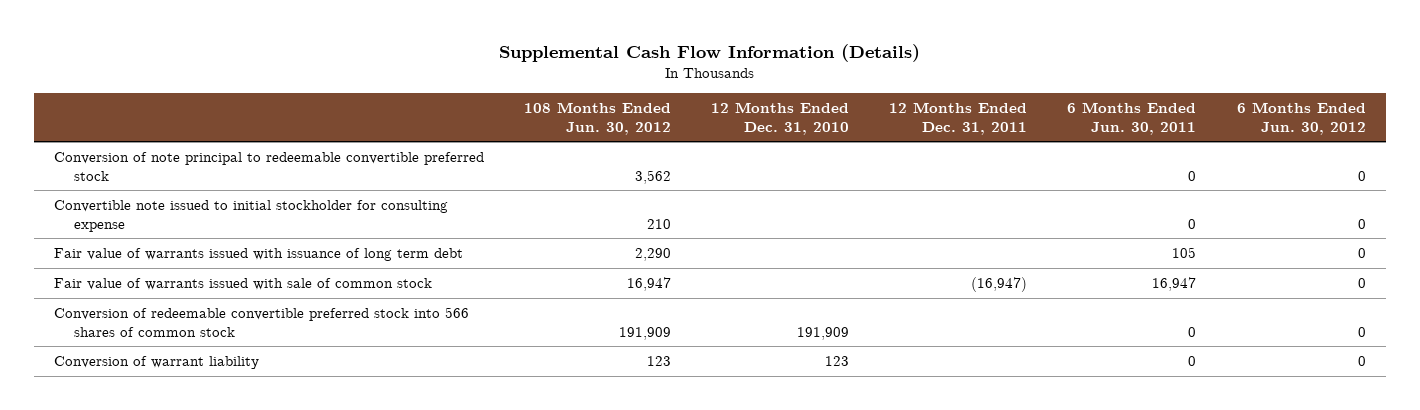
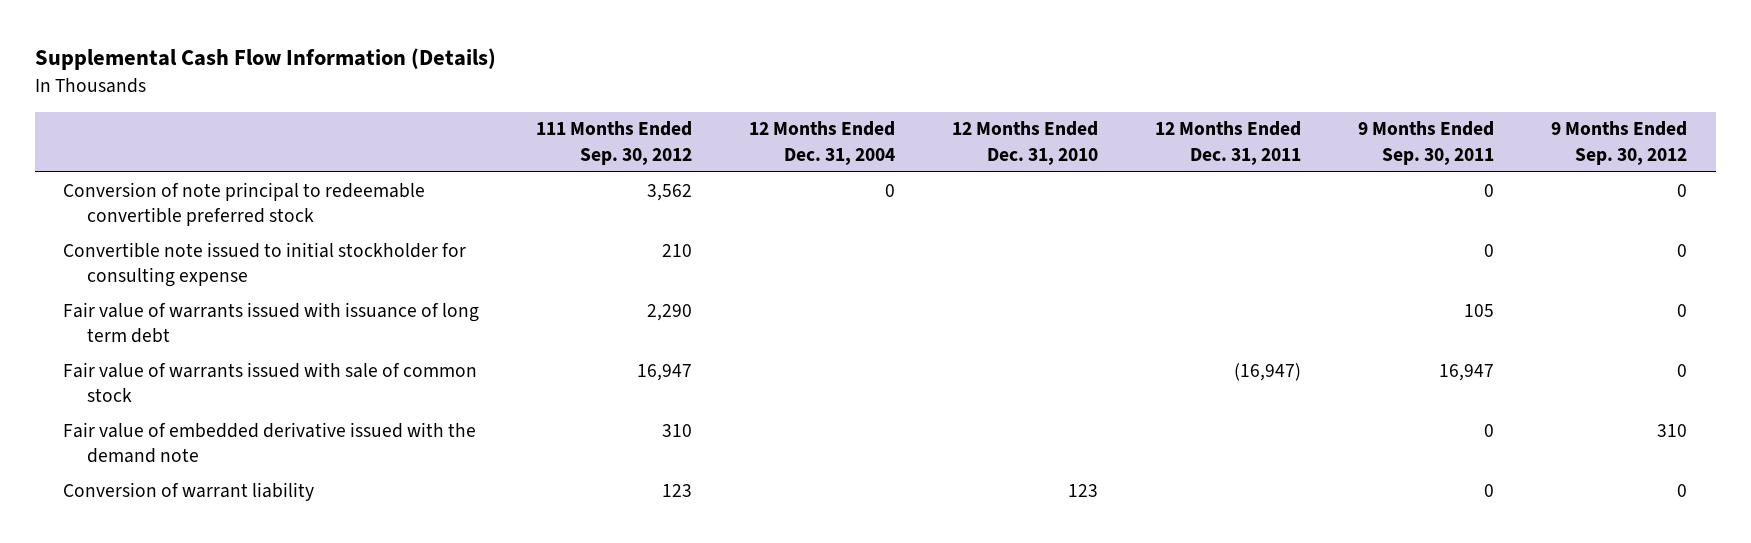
- | 108 Months Ended Jun. 30, 2012 | 12 Months Ended Dec. 31, 2010 | 12 Months Ended Dec. 31, 2011 | 6 Months Ended Jun. 30, 2011 | 6 Months Ended Jun. 30, 2012
+ | 111 Months Ended Sep. 30, 2012 | 12 Months Ended Dec. 31, 2004 | 12 Months Ended Dec. 31, 2010 | 12 Months Ended Dec. 31, 2011 | 9 Months Ended Sep. 30, 2011 | 9 Months Ended Sep. 30, 2012
- Conversion of redeemable convertible preferred stock into 566 shares of common stock | 191,909 | 191,909 | | 0 | 0
+ Fair value of embedded derivative issued with the demand note | 310 | | | | 0 | 310

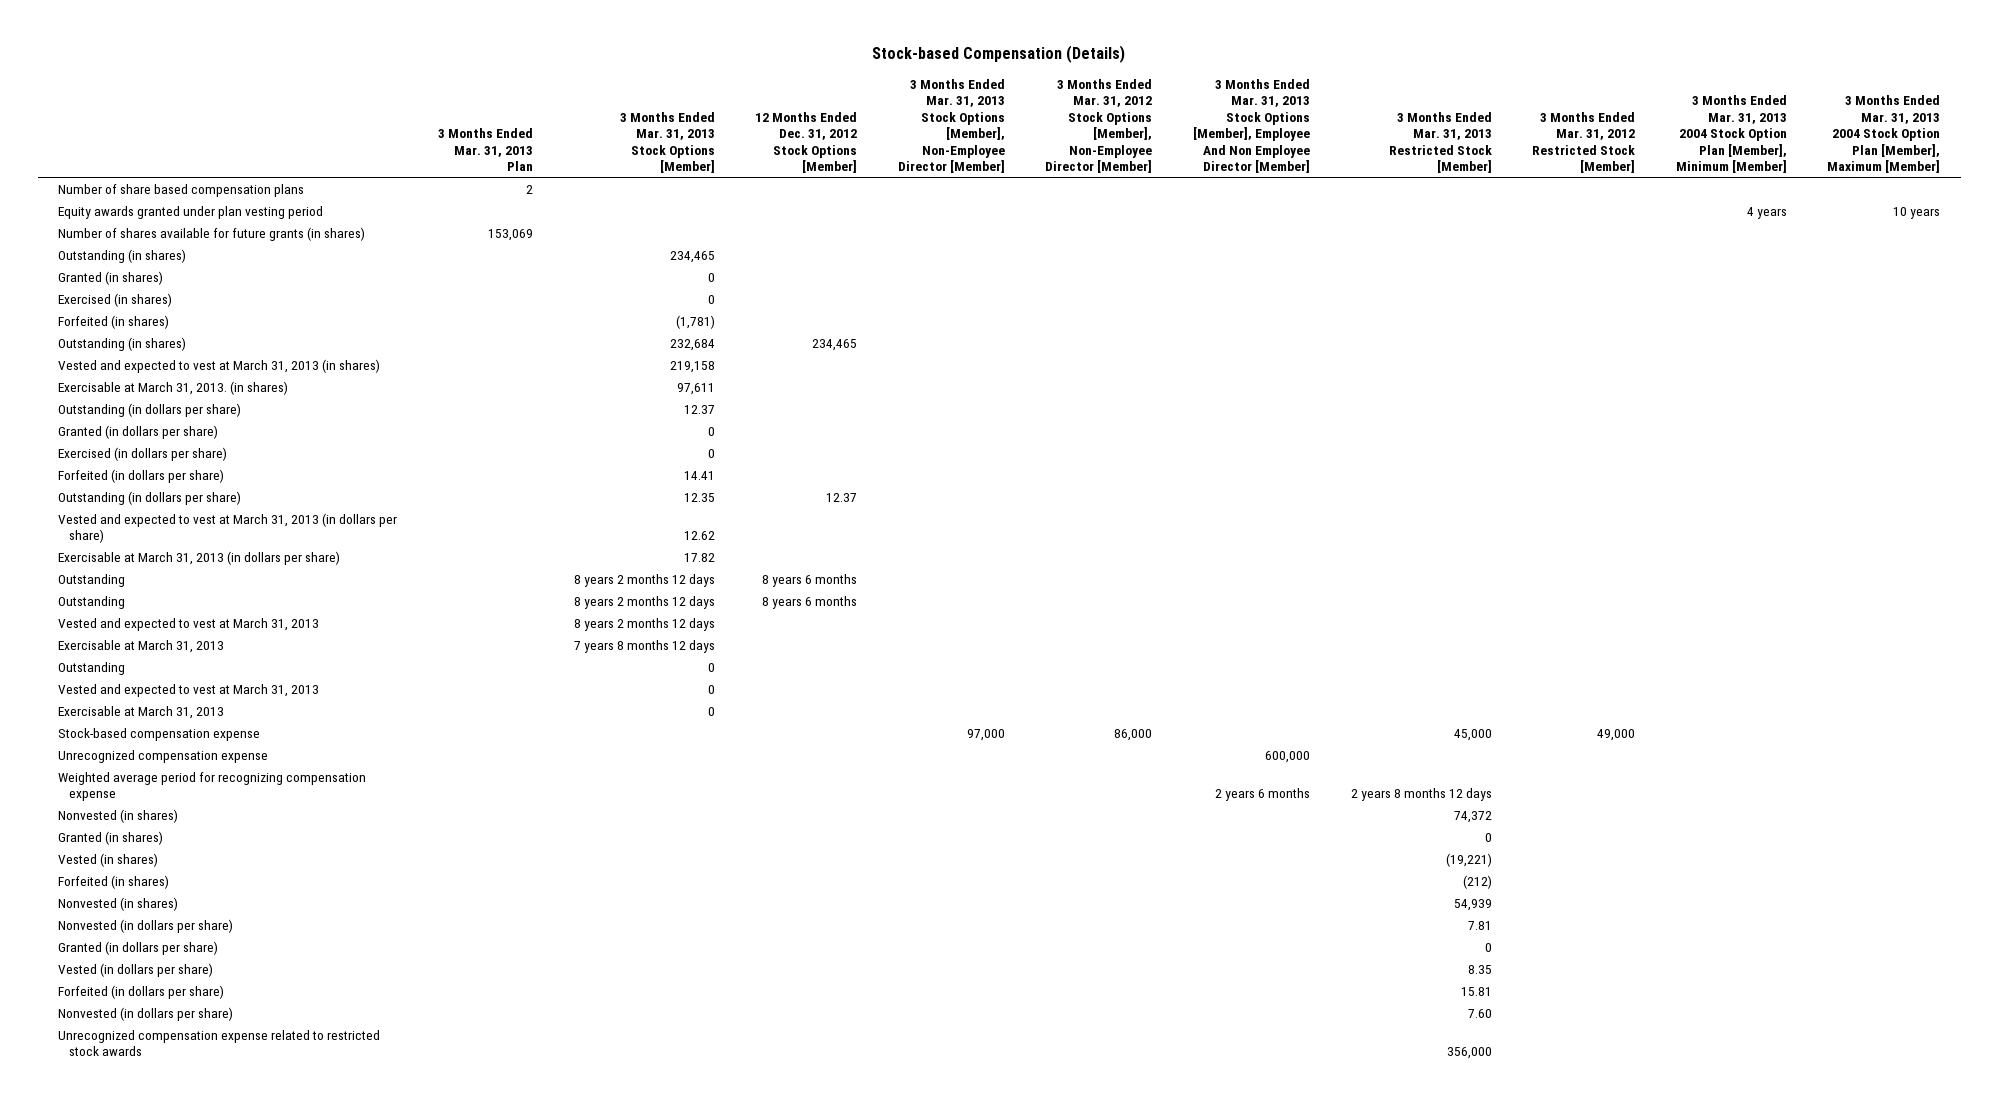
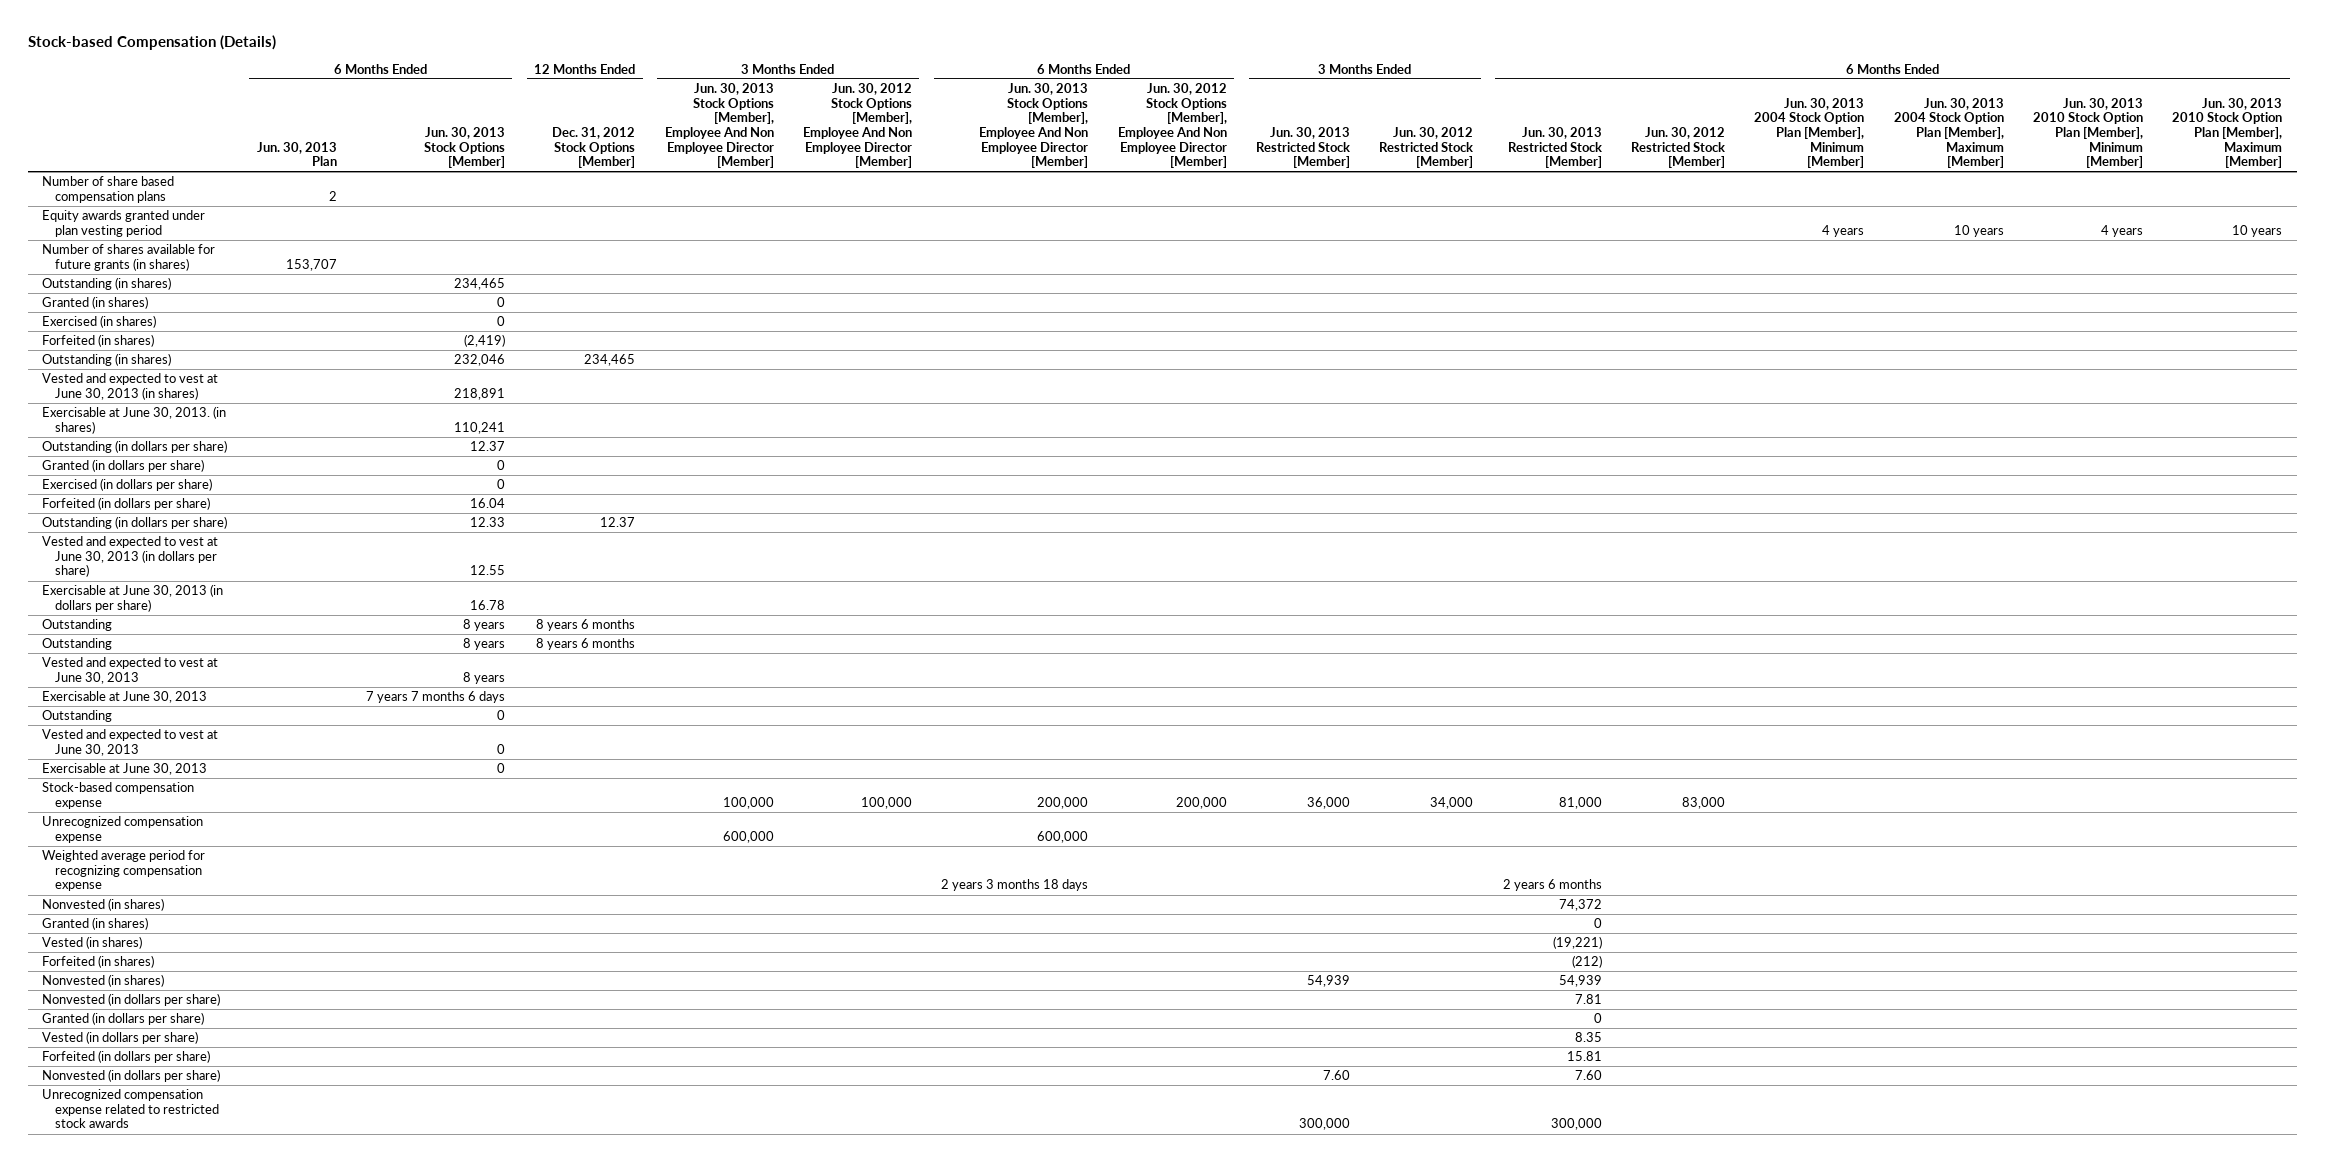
- | 3 Months Ended Mar. 31, 2013 Plan | 3 Months Ended Mar. 31, 2013 Stock Options [Member] | 12 Months Ended Dec. 31, 2012 Stock Options [Member] | 3 Months Ended Mar. 31, 2013 Stock Options [Member], Non-Employee Director [Member] | 3 Months Ended Mar. 31, 2012 Stock Options [Member], Non-Employee Director [Member] | 3 Months Ended Mar. 31, 2013 Stock Options [Member], Employee And Non Employee Director [Member] | 3 Months Ended Mar. 31, 2013 Restricted Stock [Member] | 3 Months Ended Mar. 31, 2012 Restricted Stock [Member] | 3 Months Ended Mar. 31, 2013 2004 Stock Option Plan [Member], Minimum [Member] | 3 Months Ended Mar. 31, 2013 2004 Stock Option Plan [Member], Maximum [Member]
+ | 6 Months Ended Jun. 30, 2013 Plan | 6 Months Ended Jun. 30, 2013 Stock Options [Member] | 12 Months Ended Dec. 31, 2012 Stock Options [Member] | 3 Months Ended Jun. 30, 2013 Stock Options [Member], Employee And Non Employee Director [Member] | 3 Months Ended Jun. 30, 2012 Stock Options [Member], Employee And Non Employee Director [Member] | 6 Months Ended Jun. 30, 2013 Stock Options [Member], Employee And Non Employee Director [Member] | 6 Months Ended Jun. 30, 2012 Stock Options [Member], Employee And Non Employee Director [Member] | 3 Months Ended Jun. 30, 2013 Restricted Stock [Member] | 3 Months Ended Jun. 30, 2012 Restricted Stock [Member] | 6 Months Ended Jun. 30, 2013 Restricted Stock [Member] | 6 Months Ended Jun. 30, 2012 Restricted Stock [Member] | 6 Months Ended Jun. 30, 2013 2004 Stock Option Plan [Member], Minimum [Member] | 6 Months Ended Jun. 30, 2013 2004 Stock Option Plan [Member], Maximum [Member] | 6 Months Ended Jun. 30, 2013 2010 Stock Option Plan [Member], Minimum [Member] | 6 Months Ended Jun. 30, 2013 2010 Stock Option Plan [Member], Maximum [Member]
- Vested and expected to vest at March 31, 2013 (in shares) | | 219,158 | | | | | | | |
- Exercisable at March 31, 2013. (in shares) | | 97,611 | | | | | | | |
+ Vested and expected to vest at June 30, 2013 (in shares) | | 218,891 | | | | | | | | | | | | |
+ Exercisable at June 30, 2013. (in shares) | | 110,241 | | | | | | | | | | | | |
- Vested and expected to vest at March 31, 2013 (in dollars per share) | | 12.62 | | | | | | | |
- Exercisable at March 31, 2013 (in dollars per share) | | 17.82 | | | | | | | |
+ Vested and expected to vest at June 30, 2013 (in dollars per share) | | 12.55 | | | | | | | | | | | | |
+ Exercisable at June 30, 2013 (in dollars per share) | | 16.78 | | | | | | | | | | | | |
- Vested and expected to vest at March 31, 2013 | | 8 years 2 months 12 days | | | | | | | |
- Exercisable at March 31, 2013 | | 7 years 8 months 12 days | | | | | | | |
+ Vested and expected to vest at June 30, 2013 | | 8 years | | | | | | | | | | | | |
+ Exercisable at June 30, 2013 | | 7 years 7 months 6 days | | | | | | | | | | | | |
- Vested and expected to vest at March 31, 2013 | | 0 | | | | | | | |
- Exercisable at March 31, 2013 | | 0 | | | | | | | |
+ Vested and expected to vest at June 30, 2013 | | 0 | | | | | | | | | | | | |
+ Exercisable at June 30, 2013 | | 0 | | | | | | | | | | | | |

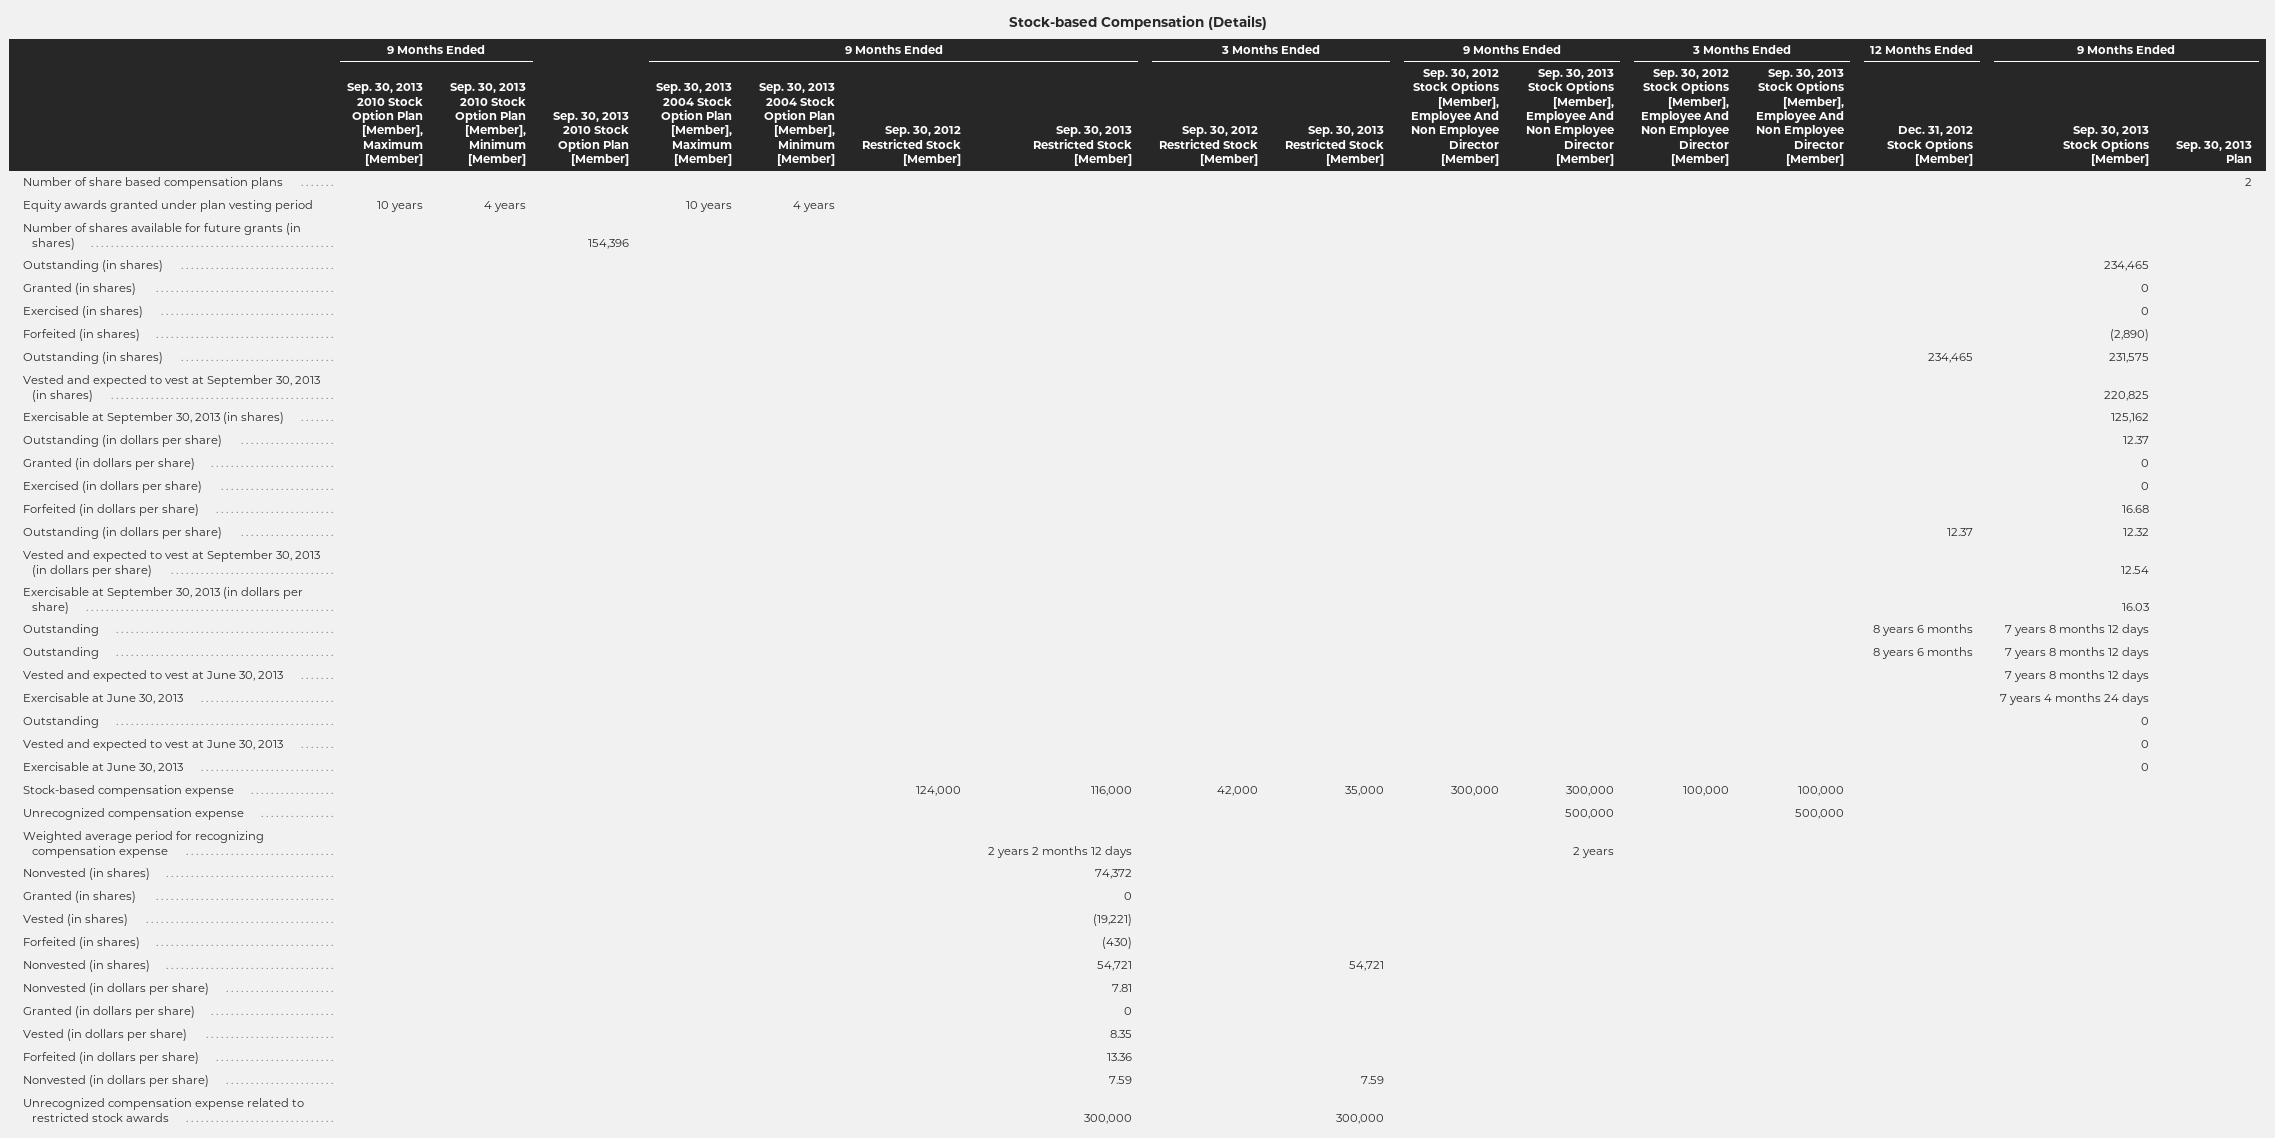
- | 6 Months Ended Jun. 30, 2013 Plan | 6 Months Ended Jun. 30, 2013 Stock Options [Member] | 12 Months Ended Dec. 31, 2012 Stock Options [Member] | 3 Months Ended Jun. 30, 2013 Stock Options [Member], Employee And Non Employee Director [Member] | 3 Months Ended Jun. 30, 2012 Stock Options [Member], Employee And Non Employee Director [Member] | 6 Months Ended Jun. 30, 2013 Stock Options [Member], Employee And Non Employee Director [Member] | 6 Months Ended Jun. 30, 2012 Stock Options [Member], Employee And Non Employee Director [Member] | 3 Months Ended Jun. 30, 2013 Restricted Stock [Member] | 3 Months Ended Jun. 30, 2012 Restricted Stock [Member] | 6 Months Ended Jun. 30, 2013 Restricted Stock [Member] | 6 Months Ended Jun. 30, 2012 Restricted Stock [Member] | 6 Months Ended Jun. 30, 2013 2004 Stock Option Plan [Member], Minimum [Member] | 6 Months Ended Jun. 30, 2013 2004 Stock Option Plan [Member], Maximum [Member] | 6 Months Ended Jun. 30, 2013 2010 Stock Option Plan [Member], Minimum [Member] | 6 Months Ended Jun. 30, 2013 2010 Stock Option Plan [Member], Maximum [Member]
+ | 9 Months Ended Sep. 30, 2013 2010 Stock Option Plan [Member], Maximum [Member] | 9 Months Ended Sep. 30, 2013 2010 Stock Option Plan [Member], Minimum [Member] | Sep. 30, 2013 2010 Stock Option Plan [Member] | 9 Months Ended Sep. 30, 2013 2004 Stock Option Plan [Member], Maximum [Member] | 9 Months Ended Sep. 30, 2013 2004 Stock Option Plan [Member], Minimum [Member] | 9 Months Ended Sep. 30, 2012 Restricted Stock [Member] | 9 Months Ended Sep. 30, 2013 Restricted Stock [Member] | 3 Months Ended Sep. 30, 2012 Restricted Stock [Member] | 3 Months Ended Sep. 30, 2013 Restricted Stock [Member] | 9 Months Ended Sep. 30, 2012 Stock Options [Member], Employee And Non Employee Director [Member] | 9 Months Ended Sep. 30, 2013 Stock Options [Member], Employee And Non Employee Director [Member] | 3 Months Ended Sep. 30, 2012 Stock Options [Member], Employee And Non Employee Director [Member] | 3 Months Ended Sep. 30, 2013 Stock Options [Member], Employee And Non Employee Director [Member] | 12 Months Ended Dec. 31, 2012 Stock Options [Member] | 9 Months Ended Sep. 30, 2013 Stock Options [Member] | 9 Months Ended Sep. 30, 2013 Plan
- Vested and expected to vest at June 30, 2013 (in shares) | | 218,891 | | | | | | | | | | | | |
- Exercisable at June 30, 2013. (in shares) | | 110,241 | | | | | | | | | | | | |
+ Vested and expected to vest at September 30, 2013 (in shares) | | | | | | | | | | | | | | | 220,825 |
+ Exercisable at September 30, 2013 (in shares) | | | | | | | | | | | | | | | 125,162 |
- Vested and expected to vest at June 30, 2013 (in dollars per share) | | 12.55 | | | | | | | | | | | | |
- Exercisable at June 30, 2013 (in dollars per share) | | 16.78 | | | | | | | | | | | | |
+ Vested and expected to vest at September 30, 2013 (in dollars per share) | | | | | | | | | | | | | | | 12.54 |
+ Exercisable at September 30, 2013 (in dollars per share) | | | | | | | | | | | | | | | 16.03 |

